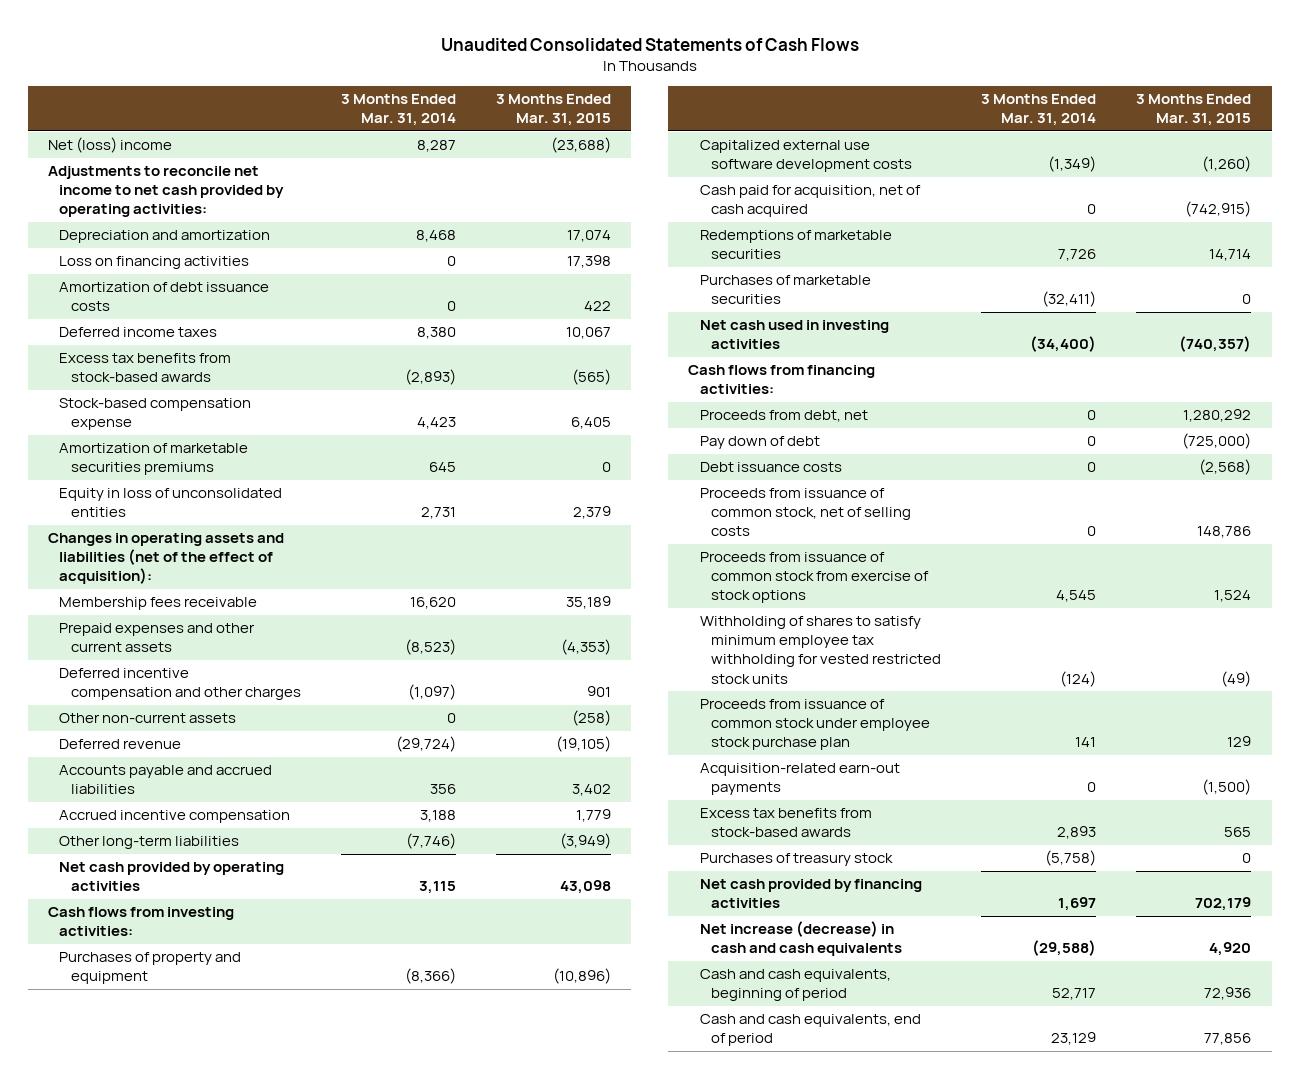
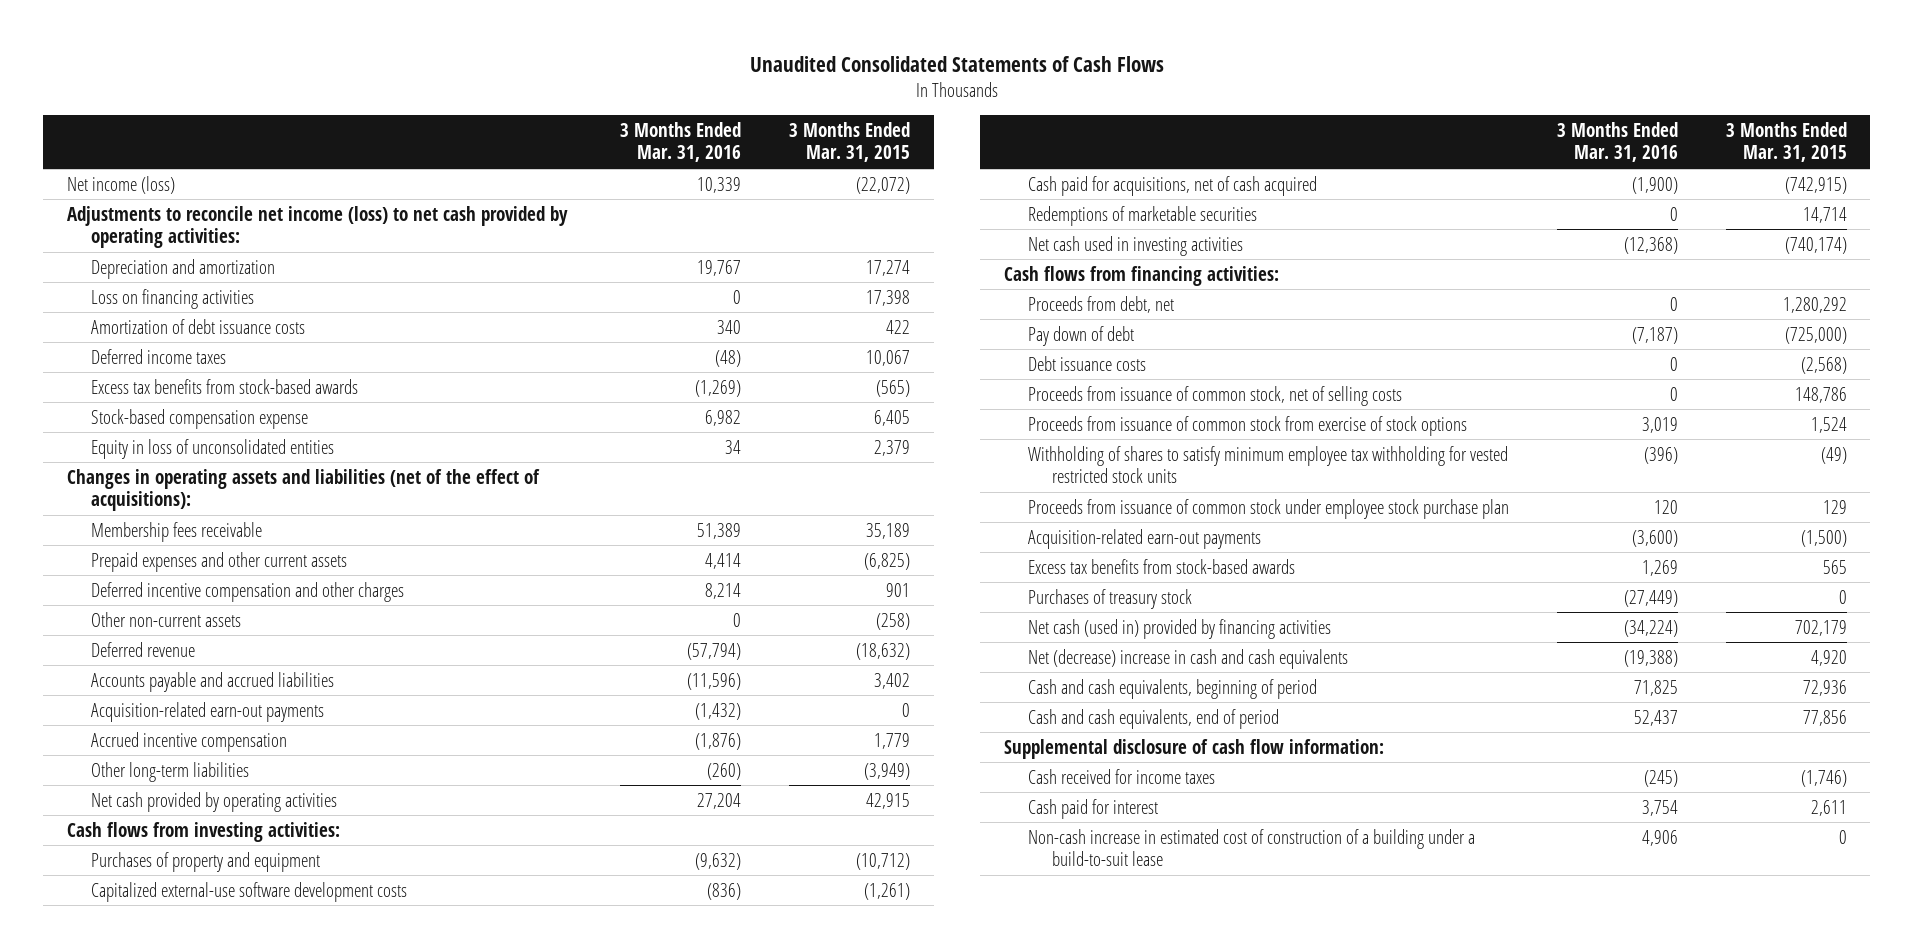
- | 3 Months Ended Mar. 31, 2014 | 3 Months Ended Mar. 31, 2015
+ | 3 Months Ended Mar. 31, 2016 | 3 Months Ended Mar. 31, 2015
- Net (loss) income | 8,287 | (23,688)
- Adjustments to reconcile net income to net cash provided by operating activities:
- Depreciation and amortization | 8,468 | 17,074
+ Net income (loss) | 10,339 | (22,072)
+ Adjustments to reconcile net income (loss) to net cash provided by operating activities:
+ Depreciation and amortization | 19,767 | 17,274
- Amortization of marketable securities premiums | 645 | 0
- Changes in operating assets and liabilities (net of the effect of acquisition):
+ Changes in operating assets and liabilities (net of the effect of acquisitions):
- Prepaid expenses and other current assets | (8,523) | (4,353)
+ Prepaid expenses and other current assets | 4,414 | (6,825)
- Deferred revenue | (29,724) | (19,105)
+ Deferred revenue | (57,794) | (18,632)
+ Acquisition-related earn-out payments | (1,432) | 0
- Net cash provided by operating activities | 3,115 | 43,098
+ Net cash provided by operating activities | 27,204 | 42,915
- Purchases of property and equipment | (8,366) | (10,896)
- Capitalized external use software development costs | (1,349) | (1,260)
- Cash paid for acquisition, net of cash acquired | 0 | (742,915)
+ Purchases of property and equipment | (9,632) | (10,712)
+ Capitalized external-use software development costs | (836) | (1,261)
+ Cash paid for acquisitions, net of cash acquired | (1,900) | (742,915)
- Purchases of marketable securities | (32,411) | 0
- Net cash used in investing activities | (34,400) | (740,357)
+ Net cash used in investing activities | (12,368) | (740,174)
- Net cash provided by financing activities | 1,697 | 702,179
- Net increase (decrease) in cash and cash equivalents | (29,588) | 4,920
+ Net cash (used in) provided by financing activities | (34,224) | 702,179
+ Net (decrease) increase in cash and cash equivalents | (19,388) | 4,920
+ Supplemental disclosure of cash flow information:
+ Cash received for income taxes | (245) | (1,746)
+ Cash paid for interest | 3,754 | 2,611
+ Non-cash increase in estimated cost of construction of a building under a build-to-suit lease | 4,906 | 0

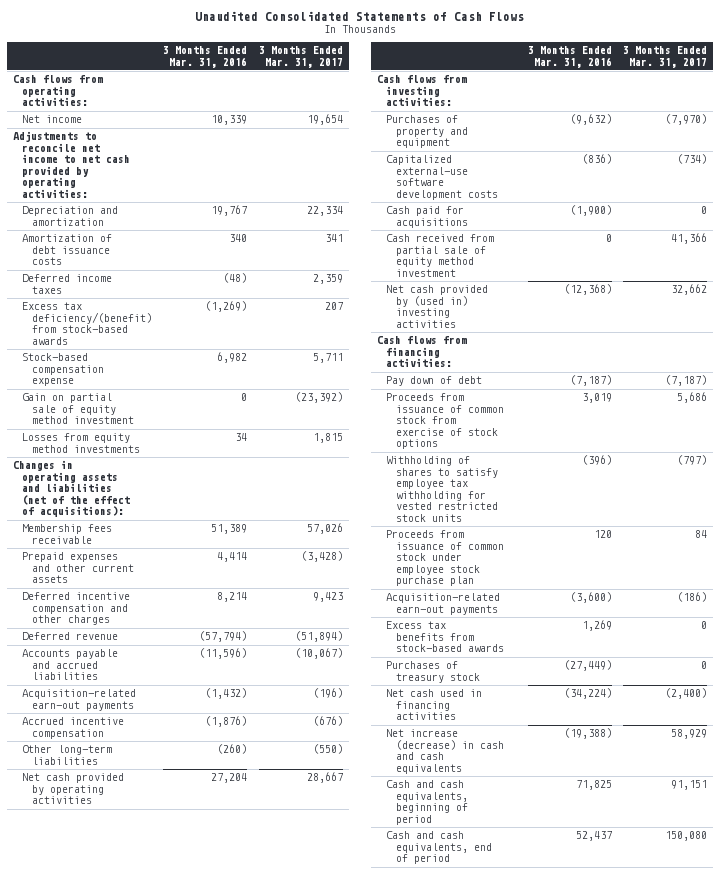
- | 3 Months Ended Mar. 31, 2016 | 3 Months Ended Mar. 31, 2015
+ | 3 Months Ended Mar. 31, 2016 | 3 Months Ended Mar. 31, 2017
- Net income (loss) | 10,339 | (22,072)
- Adjustments to reconcile net income (loss) to net cash provided by operating activities:
+ Cash flows from operating activities:
+ Net income | 10,339 | 19,654
+ Adjustments to reconcile net income to net cash provided by operating activities:
- Loss on financing activities | 0 | 17,398
- Excess tax benefits from stock-based awards | (1,269) | (565)
+ Excess tax deficiency/(benefit) from stock-based awards | (1,269) | 207
- Equity in loss of unconsolidated entities | 34 | 2,379
+ Gain on partial sale of equity method investment | 0 | (23,392)
+ Losses from equity method investments | 34 | 1,815
- Other non-current assets | 0 | (258)
- Cash paid for acquisitions, net of cash acquired | (1,900) | (742,915)
- Redemptions of marketable securities | 0 | 14,714
- Net cash used in investing activities | (12,368) | (740,174)
+ Cash paid for acquisitions | (1,900) | 0
+ Cash received from partial sale of equity method investment | 0 | 41,366
+ Net cash provided by (used in) investing activities | (12,368) | 32,662
- Proceeds from debt, net | 0 | 1,280,292
- Debt issuance costs | 0 | (2,568)
- Proceeds from issuance of common stock, net of selling costs | 0 | 148,786
- Withholding of shares to satisfy minimum employee tax withholding for vested restricted stock units | (396) | (49)
+ Withholding of shares to satisfy employee tax withholding for vested restricted stock units | (396) | (797)
- Net cash (used in) provided by financing activities | (34,224) | 702,179
- Net (decrease) increase in cash and cash equivalents | (19,388) | 4,920
+ Net cash used in financing activities | (34,224) | (2,400)
+ Net increase (decrease) in cash and cash equivalents | (19,388) | 58,929
- Supplemental disclosure of cash flow information:
- Cash received for income taxes | (245) | (1,746)
- Cash paid for interest | 3,754 | 2,611
- Non-cash increase in estimated cost of construction of a building under a build-to-suit lease | 4,906 | 0

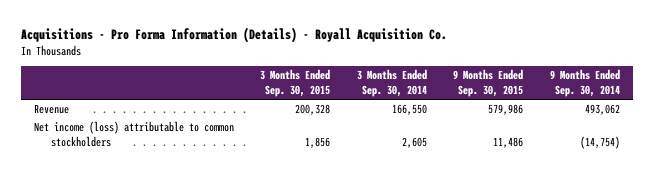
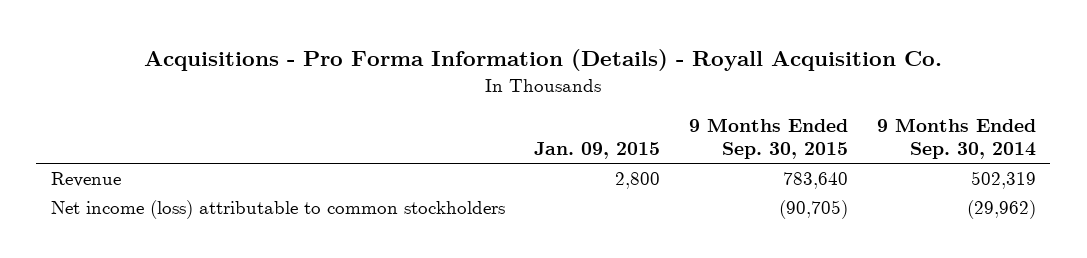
- | 3 Months Ended Sep. 30, 2015 | 3 Months Ended Sep. 30, 2014 | 9 Months Ended Sep. 30, 2015 | 9 Months Ended Sep. 30, 2014
+ | Jan. 09, 2015 | 9 Months Ended Sep. 30, 2015 | 9 Months Ended Sep. 30, 2014
- Revenue | 200,328 | 166,550 | 579,986 | 493,062
- Net income (loss) attributable to common stockholders | 1,856 | 2,605 | 11,486 | (14,754)
+ Revenue | 2,800 | 783,640 | 502,319
+ Net income (loss) attributable to common stockholders | | (90,705) | (29,962)

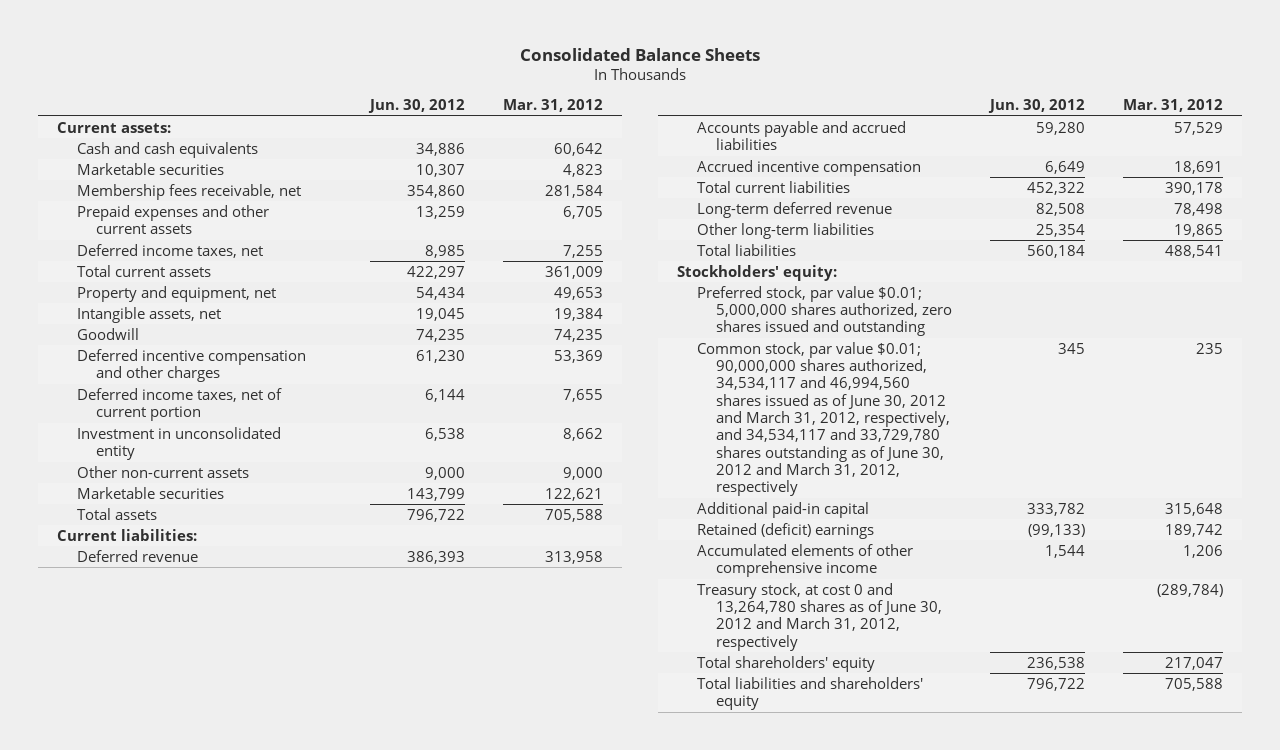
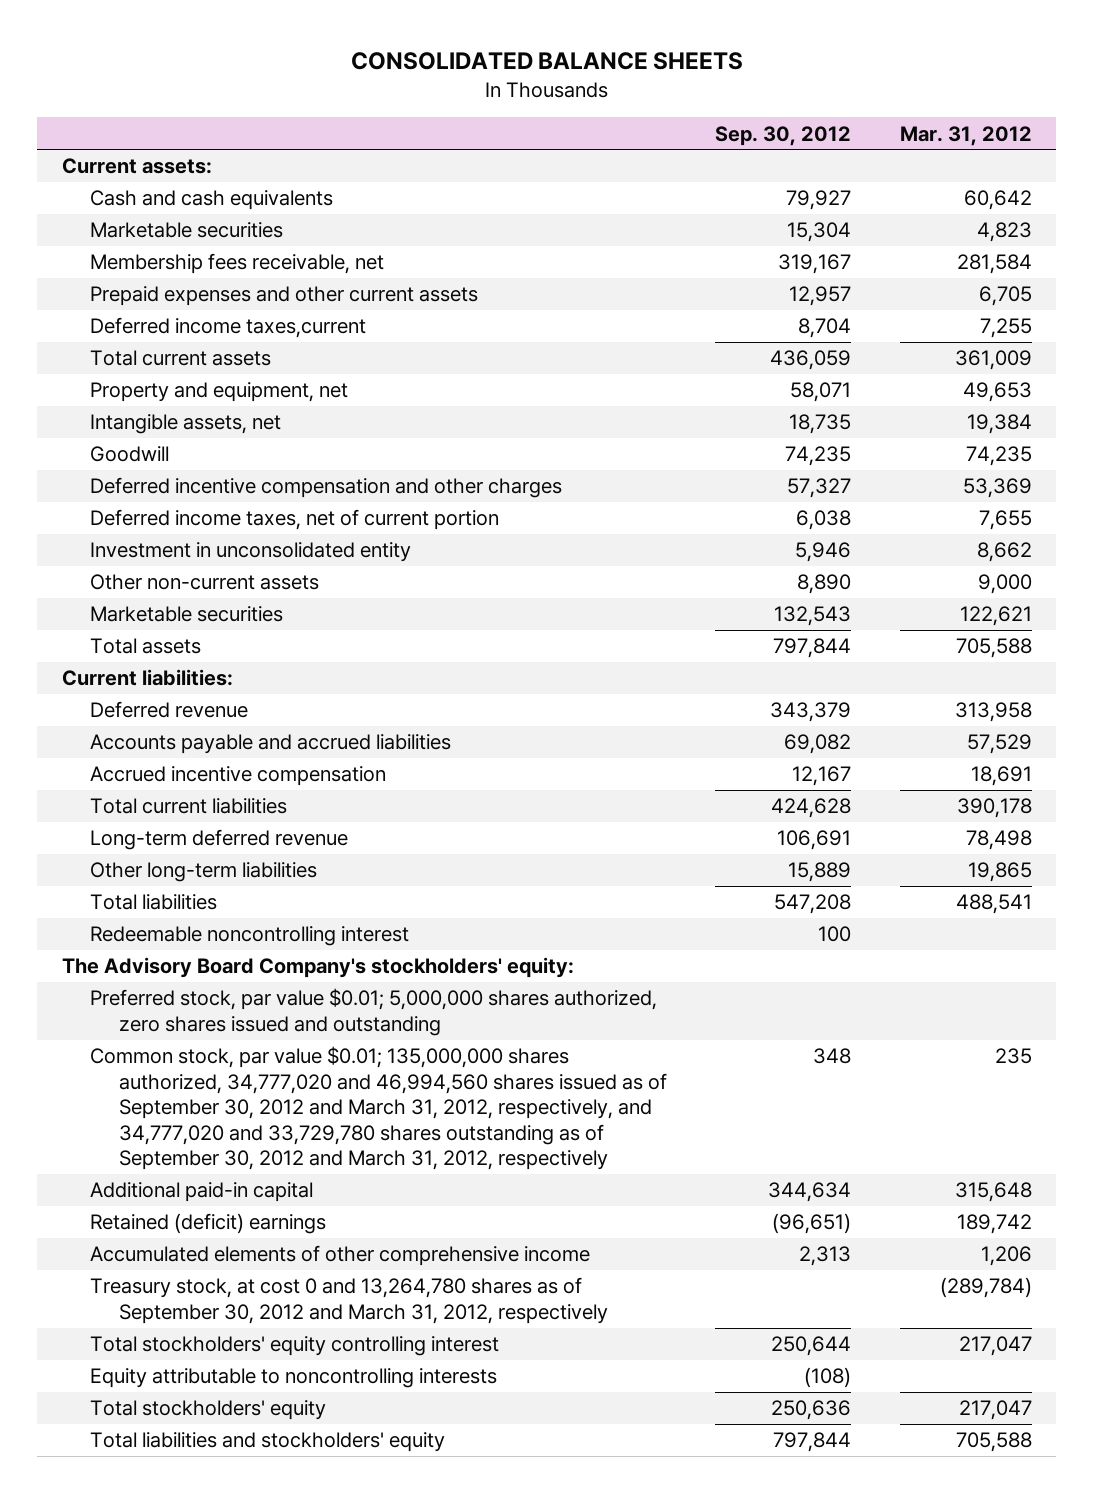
- Consolidated Balance Sheets
+ CONSOLIDATED BALANCE SHEETS
- | Jun. 30, 2012 | Mar. 31, 2012
+ | Sep. 30, 2012 | Mar. 31, 2012
- Deferred income taxes, net | 8,985 | 7,255
+ Deferred income taxes,current | 8,704 | 7,255
- Stockholders' equity:
+ Redeemable noncontrolling interest | 100 |
+ The Advisory Board Company's stockholders' equity:
- Common stock, par value $0.01; 90,000,000 shares authorized, 34,534,117 and 46,994,560 shares issued as of June 30, 2012 and March 31, 2012, respectively, and 34,534,117 and 33,729,780 shares outstanding as of June 30, 2012 and March 31, 2012, respectively | 345 | 235
+ Common stock, par value $0.01; 135,000,000 shares authorized, 34,777,020 and 46,994,560 shares issued as of September 30, 2012 and March 31, 2012, respectively, and 34,777,020 and 33,729,780 shares outstanding as of September 30, 2012 and March 31, 2012, respectively | 348 | 235
- Treasury stock, at cost 0 and 13,264,780 shares as of June 30, 2012 and March 31, 2012, respectively | | (289,784)
- Total shareholders' equity | 236,538 | 217,047
- Total liabilities and shareholders' equity | 796,722 | 705,588
+ Treasury stock, at cost 0 and 13,264,780 shares as of September 30, 2012 and March 31, 2012, respectively | | (289,784)
+ Total stockholders' equity controlling interest | 250,644 | 217,047
+ Equity attributable to noncontrolling interests | (108) |
+ Total stockholders' equity | 250,636 | 217,047
+ Total liabilities and stockholders' equity | 797,844 | 705,588

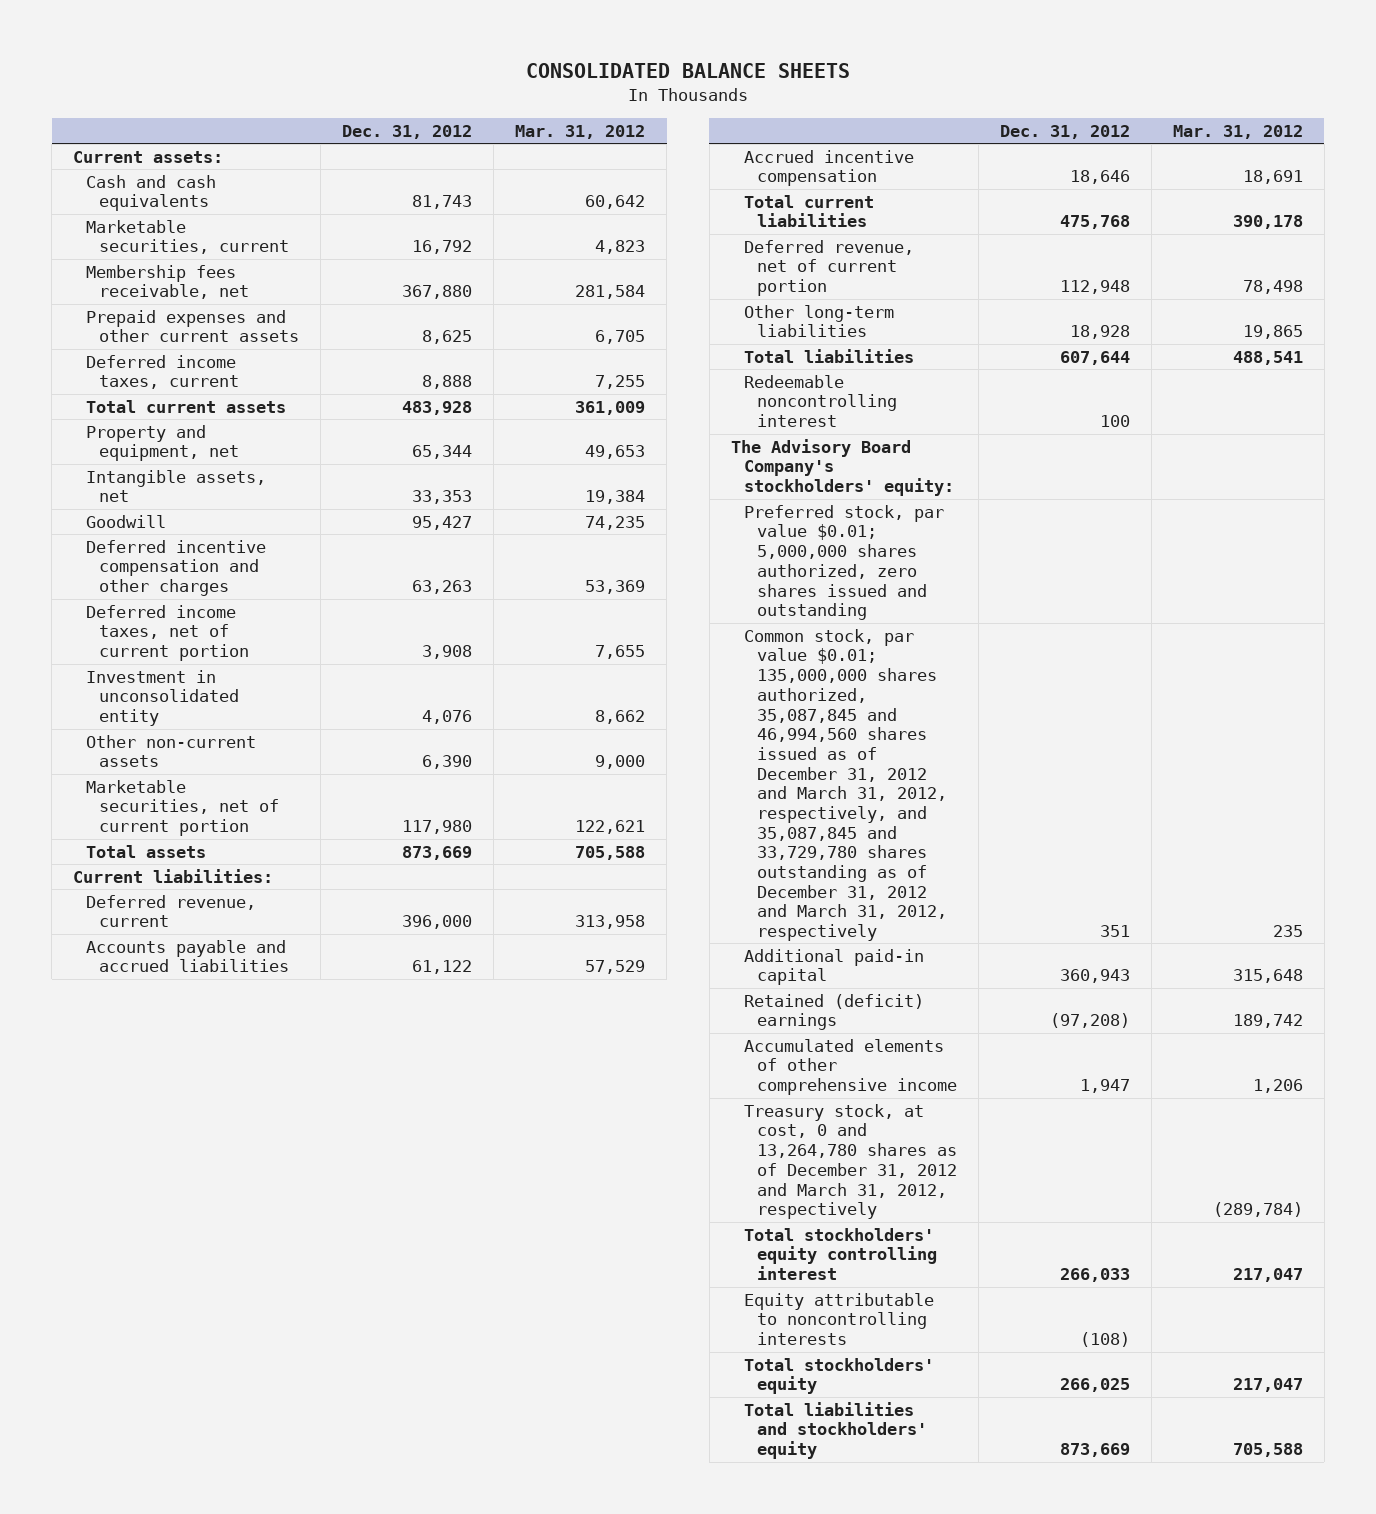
- | Sep. 30, 2012 | Mar. 31, 2012
+ | Dec. 31, 2012 | Mar. 31, 2012
- Marketable securities | 15,304 | 4,823
+ Marketable securities, current | 16,792 | 4,823
- Deferred income taxes,current | 8,704 | 7,255
+ Deferred income taxes, current | 8,888 | 7,255
- Marketable securities | 132,543 | 122,621
+ Marketable securities, net of current portion | 117,980 | 122,621
- Deferred revenue | 343,379 | 313,958
+ Deferred revenue, current | 396,000 | 313,958
- Long-term deferred revenue | 106,691 | 78,498
+ Deferred revenue, net of current portion | 112,948 | 78,498
- Common stock, par value $0.01; 135,000,000 shares authorized, 34,777,020 and 46,994,560 shares issued as of September 30, 2012 and March 31, 2012, respectively, and 34,777,020 and 33,729,780 shares outstanding as of September 30, 2012 and March 31, 2012, respectively | 348 | 235
+ Common stock, par value $0.01; 135,000,000 shares authorized, 35,087,845 and 46,994,560 shares issued as of December 31, 2012 and March 31, 2012, respectively, and 35,087,845 and 33,729,780 shares outstanding as of December 31, 2012 and March 31, 2012, respectively | 351 | 235
- Treasury stock, at cost 0 and 13,264,780 shares as of September 30, 2012 and March 31, 2012, respectively | | (289,784)
+ Treasury stock, at cost, 0 and 13,264,780 shares as of December 31, 2012 and March 31, 2012, respectively | | (289,784)

